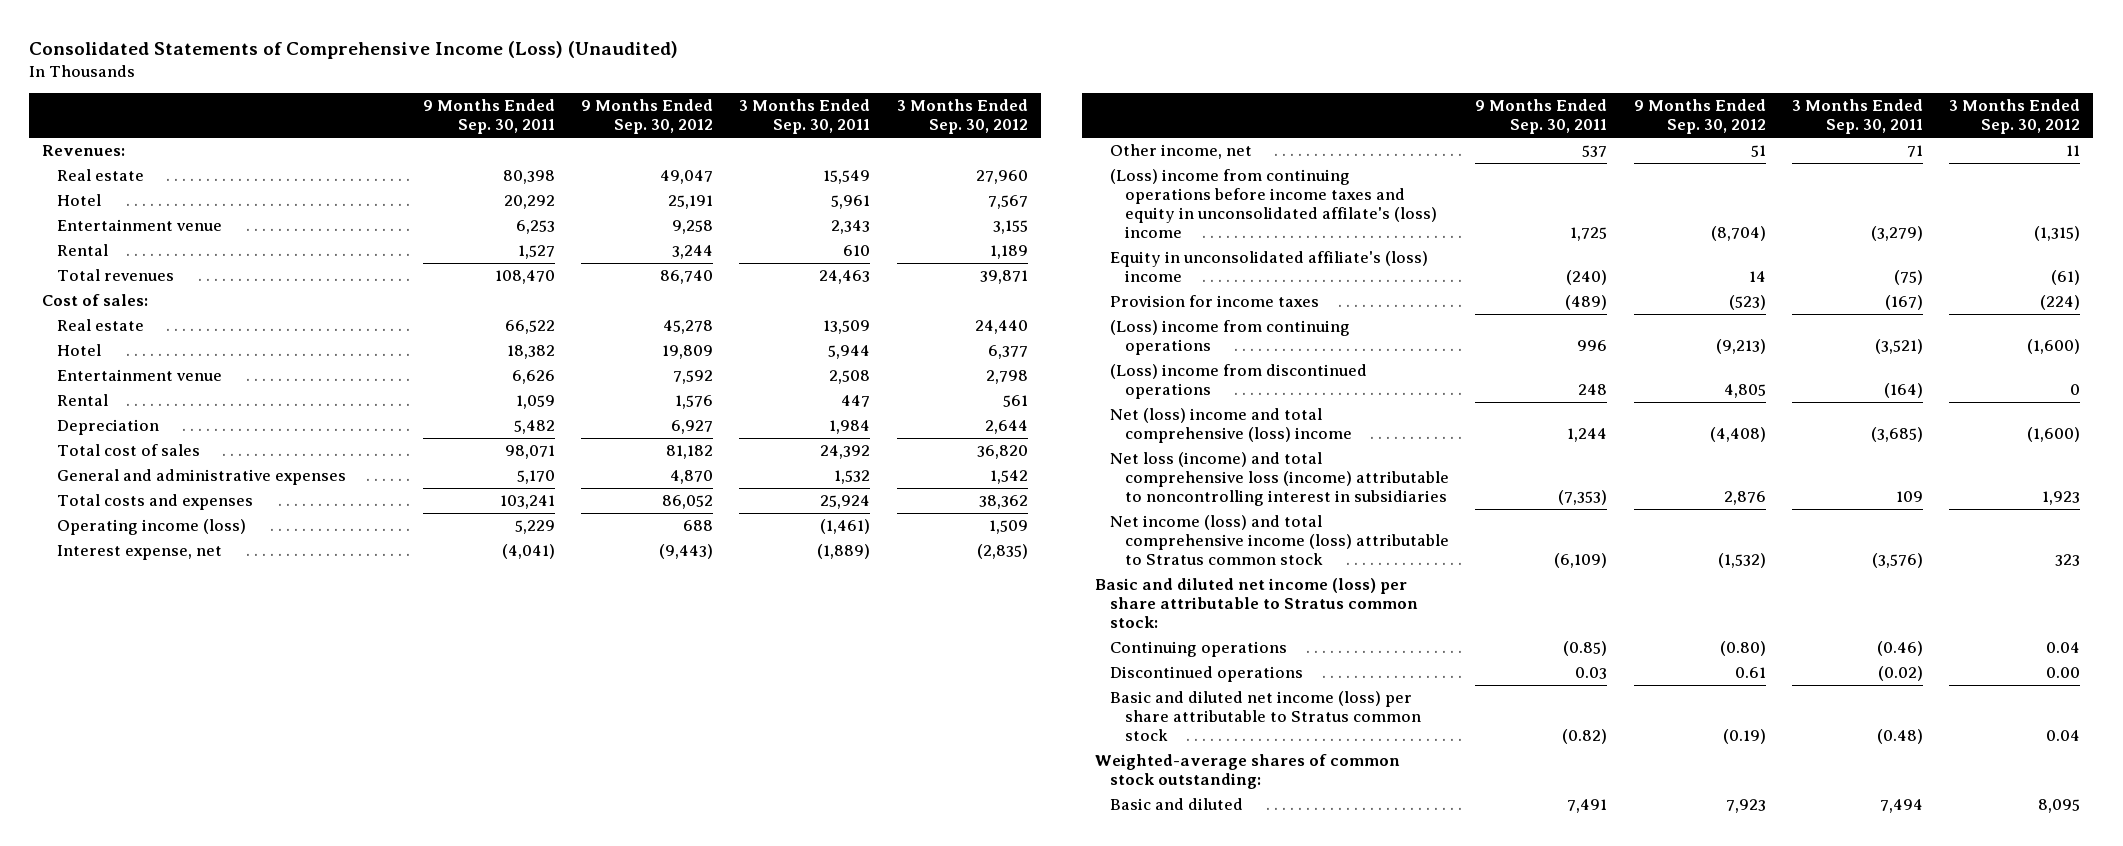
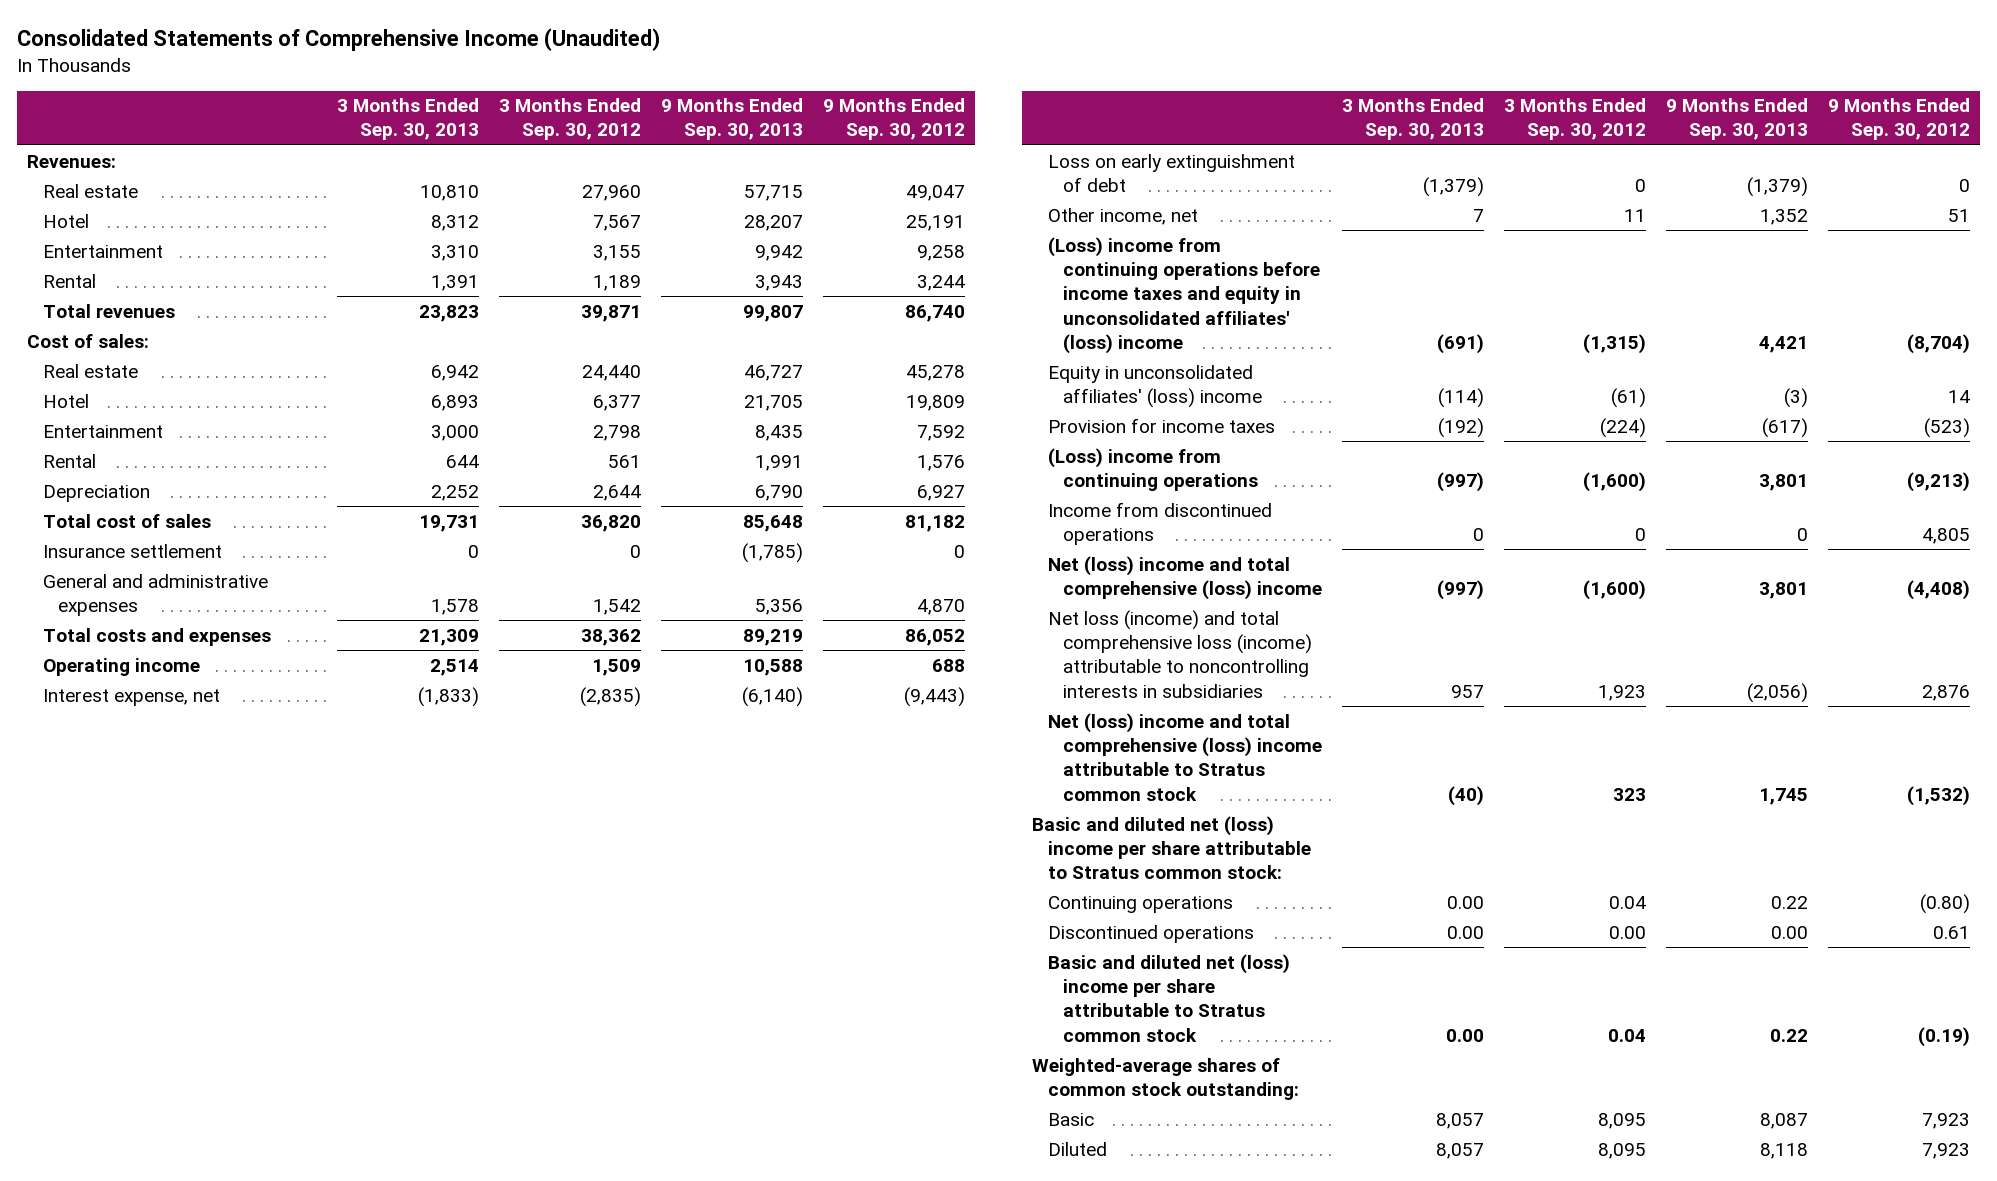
- Consolidated Statements of Comprehensive Income (Loss) (Unaudited)
+ Consolidated Statements of Comprehensive Income (Unaudited)
- | 9 Months Ended Sep. 30, 2011 | 9 Months Ended Sep. 30, 2012 | 3 Months Ended Sep. 30, 2011 | 3 Months Ended Sep. 30, 2012
+ | 3 Months Ended Sep. 30, 2013 | 3 Months Ended Sep. 30, 2012 | 9 Months Ended Sep. 30, 2013 | 9 Months Ended Sep. 30, 2012
- Entertainment venue | 6,253 | 9,258 | 2,343 | 3,155
+ Entertainment | 3,310 | 3,155 | 9,942 | 9,258
- Entertainment venue | 6,626 | 7,592 | 2,508 | 2,798
+ Entertainment | 3,000 | 2,798 | 8,435 | 7,592
+ Insurance settlement | 0 | 0 | (1,785) | 0
- Operating income (loss) | 5,229 | 688 | (1,461) | 1,509
+ Operating income | 2,514 | 1,509 | 10,588 | 688
+ Loss on early extinguishment of debt | (1,379) | 0 | (1,379) | 0
- (Loss) income from continuing operations before income taxes and equity in unconsolidated affilate's (loss) income | 1,725 | (8,704) | (3,279) | (1,315)
- Equity in unconsolidated affiliate's (loss) income | (240) | 14 | (75) | (61)
+ (Loss) income from continuing operations before income taxes and equity in unconsolidated affiliates' (loss) income | (691) | (1,315) | 4,421 | (8,704)
+ Equity in unconsolidated affiliates' (loss) income | (114) | (61) | (3) | 14
- (Loss) income from discontinued operations | 248 | 4,805 | (164) | 0
+ Income from discontinued operations | 0 | 0 | 0 | 4,805
- Net loss (income) and total comprehensive loss (income) attributable to noncontrolling interest in subsidiaries | (7,353) | 2,876 | 109 | 1,923
- Net income (loss) and total comprehensive income (loss) attributable to Stratus common stock | (6,109) | (1,532) | (3,576) | 323
- Basic and diluted net income (loss) per share attributable to Stratus common stock:
+ Net loss (income) and total comprehensive loss (income) attributable to noncontrolling interests in subsidiaries | 957 | 1,923 | (2,056) | 2,876
+ Net (loss) income and total comprehensive (loss) income attributable to Stratus common stock | (40) | 323 | 1,745 | (1,532)
+ Basic and diluted net (loss) income per share attributable to Stratus common stock:
- Basic and diluted net income (loss) per share attributable to Stratus common stock | (0.82) | (0.19) | (0.48) | 0.04
+ Basic and diluted net (loss) income per share attributable to Stratus common stock | 0.00 | 0.04 | 0.22 | (0.19)
- Basic and diluted | 7,491 | 7,923 | 7,494 | 8,095
+ Basic | 8,057 | 8,095 | 8,087 | 7,923
+ Diluted | 8,057 | 8,095 | 8,118 | 7,923

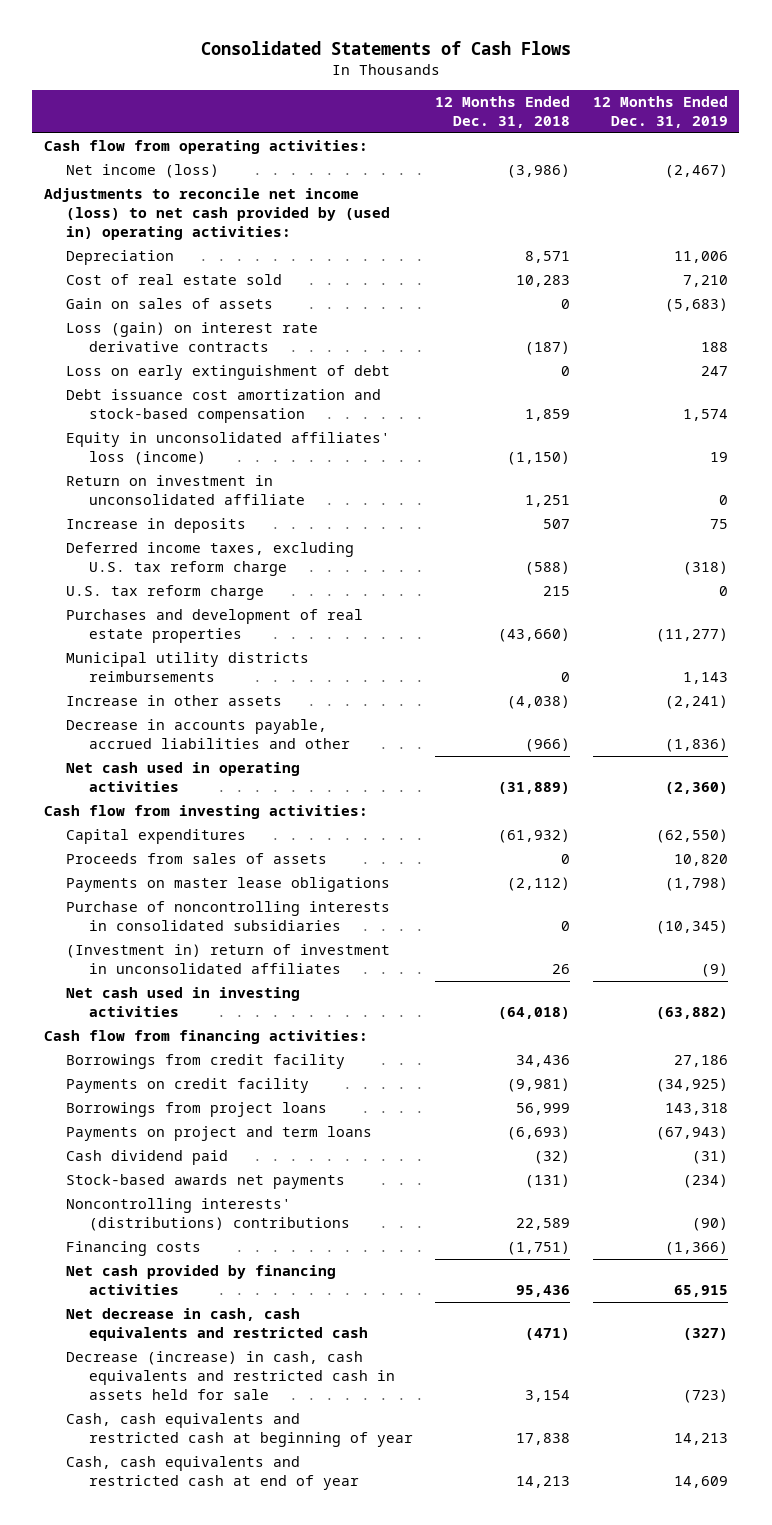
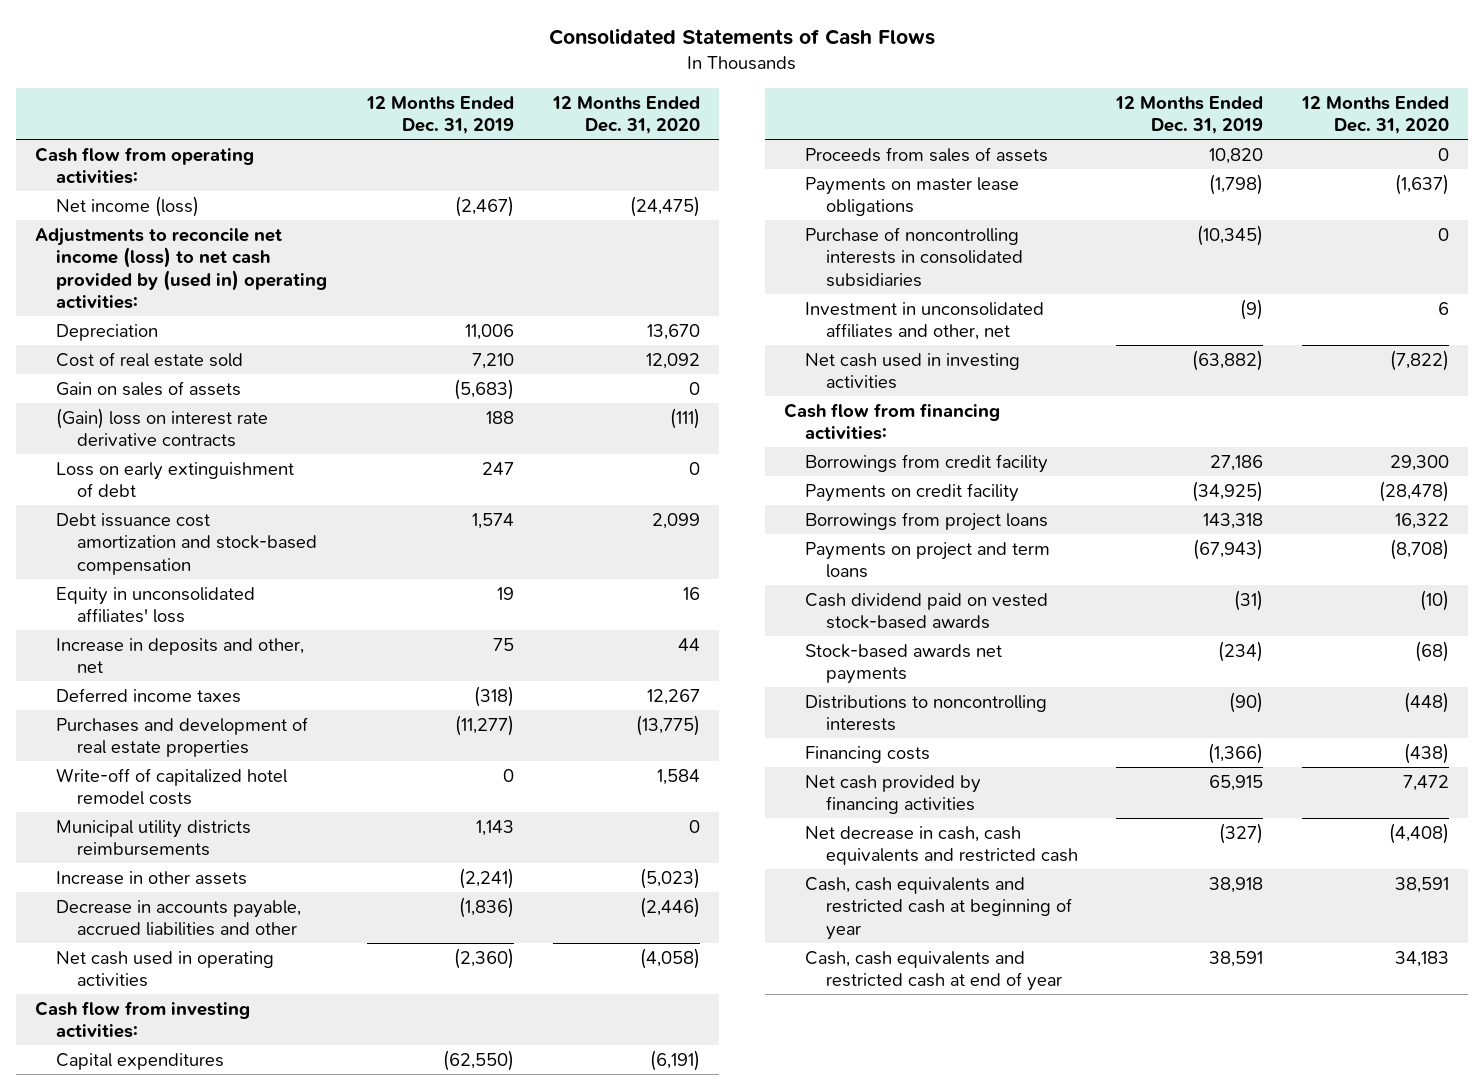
- | 12 Months Ended Dec. 31, 2018 | 12 Months Ended Dec. 31, 2019
+ | 12 Months Ended Dec. 31, 2019 | 12 Months Ended Dec. 31, 2020
- Loss (gain) on interest rate derivative contracts | (187) | 188
+ (Gain) loss on interest rate derivative contracts | 188 | (111)
- Equity in unconsolidated affiliates' loss (income) | (1,150) | 19
- Return on investment in unconsolidated affiliate | 1,251 | 0
- Increase in deposits | 507 | 75
- Deferred income taxes, excluding U.S. tax reform charge | (588) | (318)
- U.S. tax reform charge | 215 | 0
+ Equity in unconsolidated affiliates' loss | 19 | 16
+ Increase in deposits and other, net | 75 | 44
+ Deferred income taxes | (318) | 12,267
+ Write-off of capitalized hotel remodel costs | 0 | 1,584
- (Investment in) return of investment in unconsolidated affiliates | 26 | (9)
+ Investment in unconsolidated affiliates and other, net | (9) | 6
- Cash dividend paid | (32) | (31)
+ Cash dividend paid on vested stock-based awards | (31) | (10)
- Noncontrolling interests' (distributions) contributions | 22,589 | (90)
+ Distributions to noncontrolling interests | (90) | (448)
- Decrease (increase) in cash, cash equivalents and restricted cash in assets held for sale | 3,154 | (723)
- Cash, cash equivalents and restricted cash at beginning of year | 17,838 | 14,213
- Cash, cash equivalents and restricted cash at end of year | 14,213 | 14,609
+ Cash, cash equivalents and restricted cash at beginning of year | 38,918 | 38,591
+ Cash, cash equivalents and restricted cash at end of year | 38,591 | 34,183

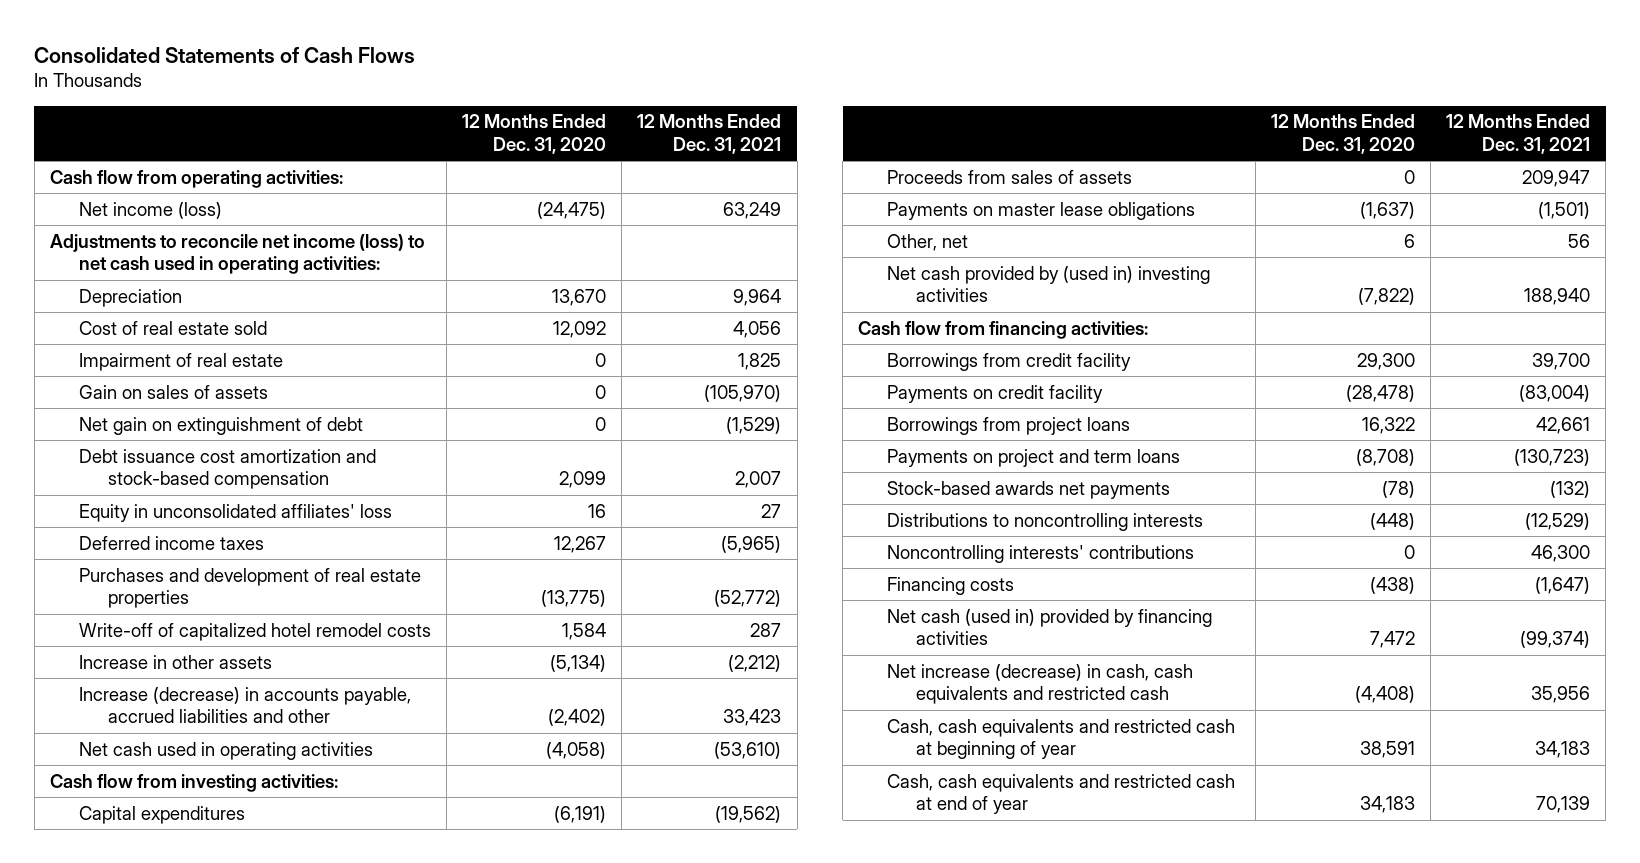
- | 12 Months Ended Dec. 31, 2019 | 12 Months Ended Dec. 31, 2020
+ | 12 Months Ended Dec. 31, 2020 | 12 Months Ended Dec. 31, 2021
- Adjustments to reconcile net income (loss) to net cash provided by (used in) operating activities:
+ Adjustments to reconcile net income (loss) to net cash used in operating activities:
+ Impairment of real estate | 0 | 1,825
- (Gain) loss on interest rate derivative contracts | 188 | (111)
- Loss on early extinguishment of debt | 247 | 0
+ Net gain on extinguishment of debt | 0 | (1,529)
- Increase in deposits and other, net | 75 | 44
- Municipal utility districts reimbursements | 1,143 | 0
- Increase in other assets | (2,241) | (5,023)
- Decrease in accounts payable, accrued liabilities and other | (1,836) | (2,446)
+ Increase in other assets | (5,134) | (2,212)
+ Increase (decrease) in accounts payable, accrued liabilities and other | (2,402) | 33,423
- Purchase of noncontrolling interests in consolidated subsidiaries | (10,345) | 0
- Investment in unconsolidated affiliates and other, net | (9) | 6
- Net cash used in investing activities | (63,882) | (7,822)
+ Other, net | 6 | 56
+ Net cash provided by (used in) investing activities | (7,822) | 188,940
- Cash dividend paid on vested stock-based awards | (31) | (10)
- Stock-based awards net payments | (234) | (68)
+ Stock-based awards net payments | (78) | (132)
+ Noncontrolling interests' contributions | 0 | 46,300
- Net cash provided by financing activities | 65,915 | 7,472
- Net decrease in cash, cash equivalents and restricted cash | (327) | (4,408)
+ Net cash (used in) provided by financing activities | 7,472 | (99,374)
+ Net increase (decrease) in cash, cash equivalents and restricted cash | (4,408) | 35,956

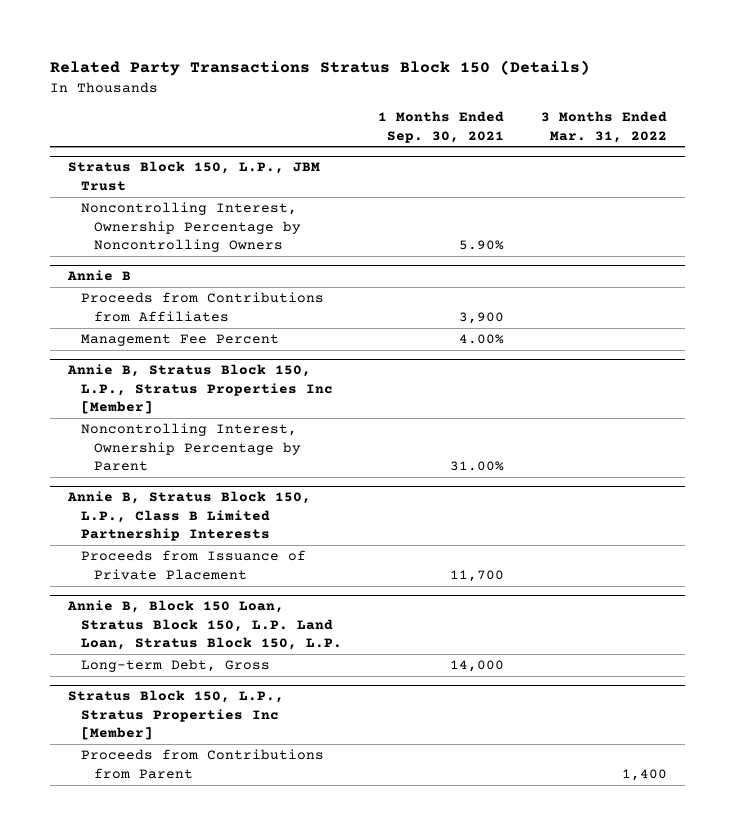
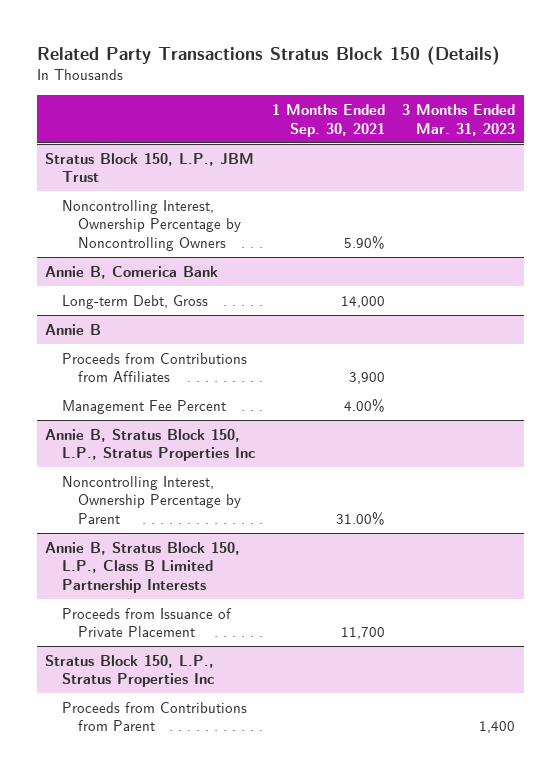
- | 1 Months Ended Sep. 30, 2021 | 3 Months Ended Mar. 31, 2022
+ | 1 Months Ended Sep. 30, 2021 | 3 Months Ended Mar. 31, 2023
+ Annie B, Comerica Bank
+ Long-term Debt, Gross | 14,000 |
- Annie B, Stratus Block 150, L.P., Stratus Properties Inc [Member]
+ Annie B, Stratus Block 150, L.P., Stratus Properties Inc
- Annie B, Block 150 Loan, Stratus Block 150, L.P. Land Loan, Stratus Block 150, L.P.
- Long-term Debt, Gross | 14,000 |
- Stratus Block 150, L.P., Stratus Properties Inc [Member]
+ Stratus Block 150, L.P., Stratus Properties Inc

